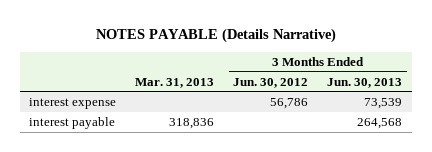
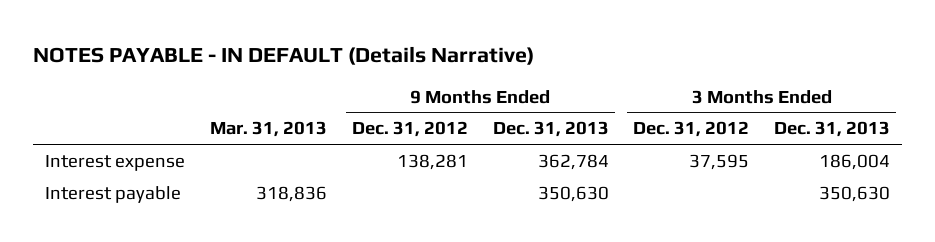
- NOTES PAYABLE (Details Narrative)
+ NOTES PAYABLE - IN DEFAULT (Details Narrative)
- | Mar. 31, 2013 | 3 Months Ended Jun. 30, 2012 | 3 Months Ended Jun. 30, 2013
+ | Mar. 31, 2013 | 9 Months Ended Dec. 31, 2012 | 9 Months Ended Dec. 31, 2013 | 3 Months Ended Dec. 31, 2012 | 3 Months Ended Dec. 31, 2013
- interest expense | | 56,786 | 73,539
- interest payable | 318,836 | | 264,568
+ Interest expense | | 138,281 | 362,784 | 37,595 | 186,004
+ Interest payable | 318,836 | | 350,630 | | 350,630

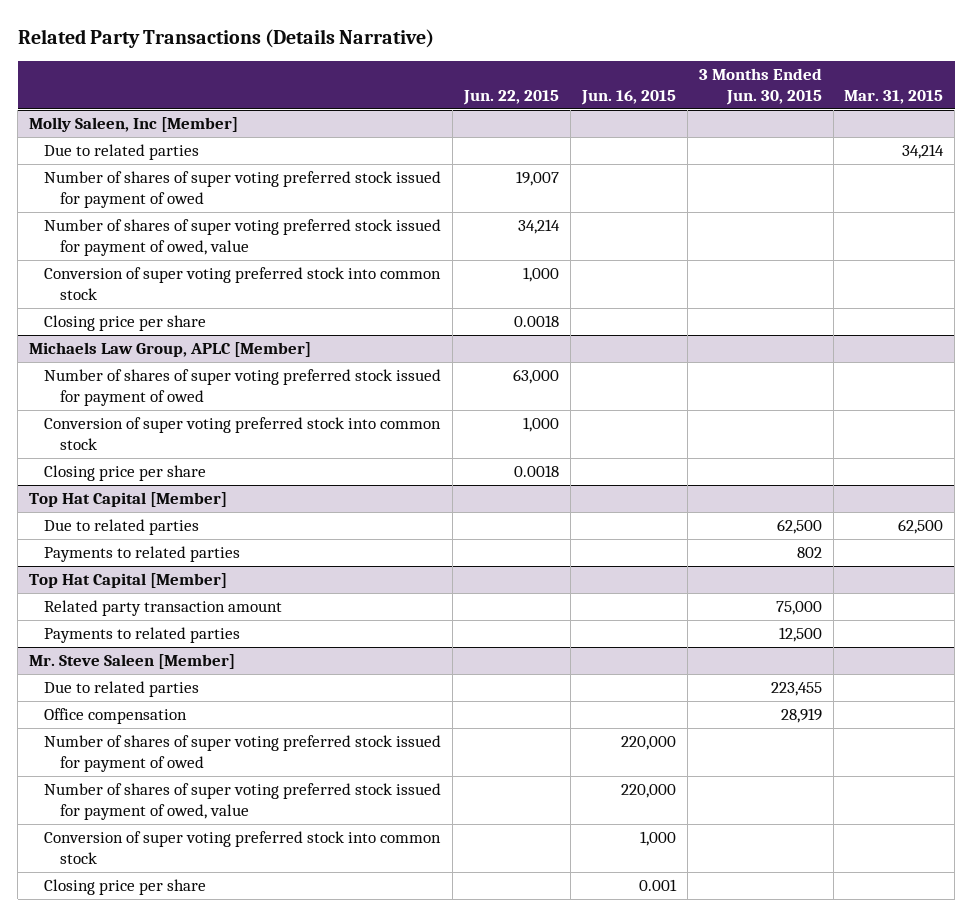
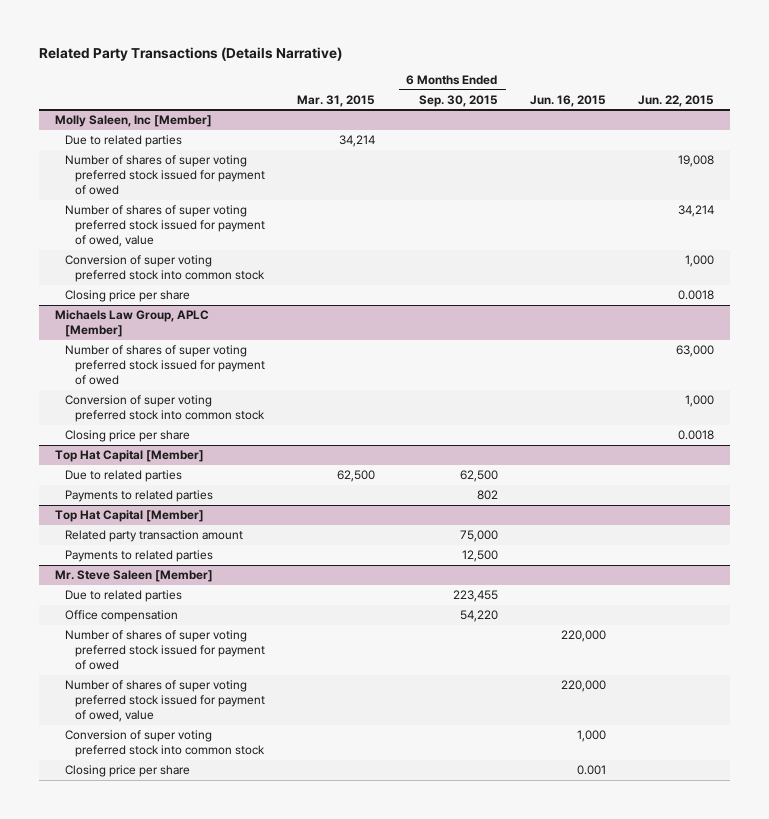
- | Jun. 22, 2015 | Jun. 16, 2015 | 3 Months Ended Jun. 30, 2015 | Mar. 31, 2015
+ | Mar. 31, 2015 | 6 Months Ended Sep. 30, 2015 | Jun. 16, 2015 | Jun. 22, 2015
@ Molly Saleen, Inc [Member]
- Number of shares of super voting preferred stock issued for payment of owed | 19,007 | | |
+ Number of shares of super voting preferred stock issued for payment of owed | | | | 19,008

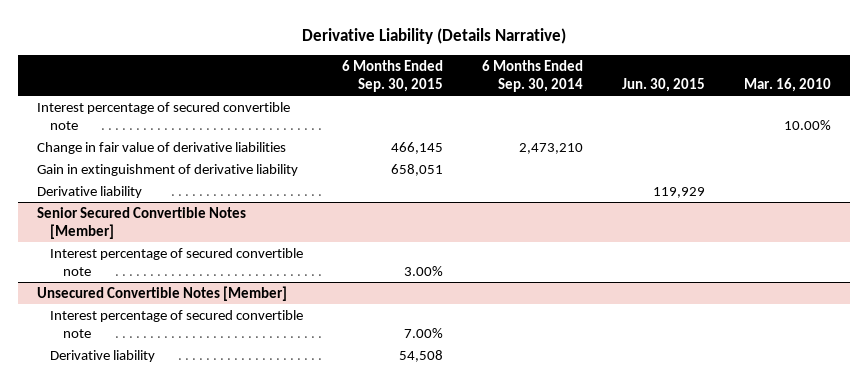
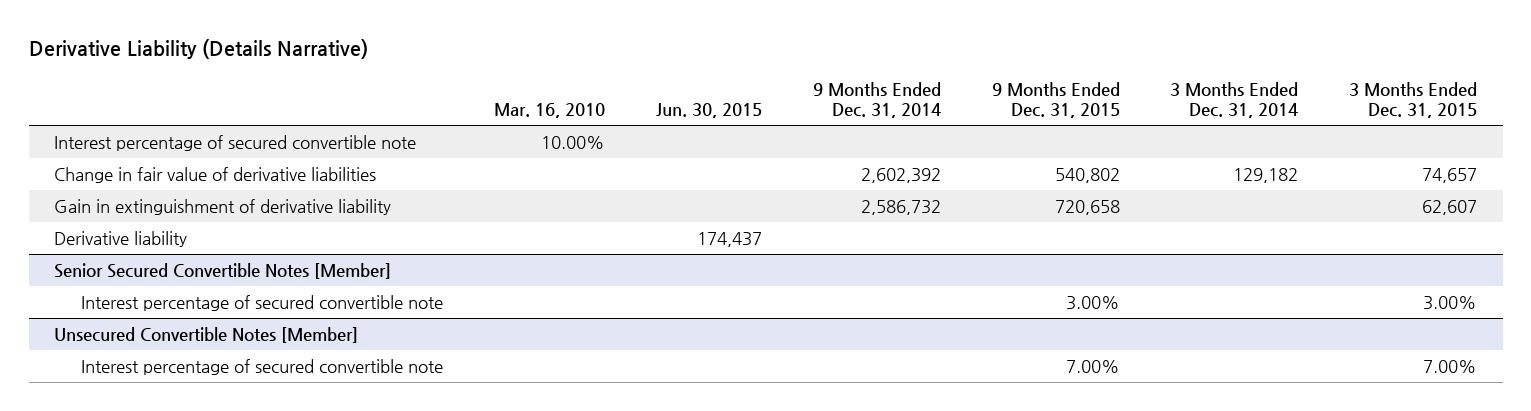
- | 6 Months Ended Sep. 30, 2015 | 6 Months Ended Sep. 30, 2014 | Jun. 30, 2015 | Mar. 16, 2010
+ | Mar. 16, 2010 | Jun. 30, 2015 | 9 Months Ended Dec. 31, 2014 | 9 Months Ended Dec. 31, 2015 | 3 Months Ended Dec. 31, 2014 | 3 Months Ended Dec. 31, 2015
- Derivative liability | | | 119,929 |
+ Derivative liability | | 174,437 | | | |
@ Unsecured Convertible Notes [Member]
- Derivative liability | 54,508 | | |

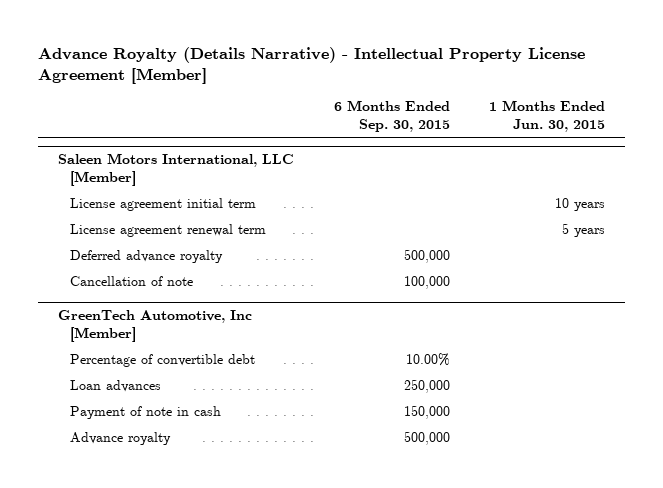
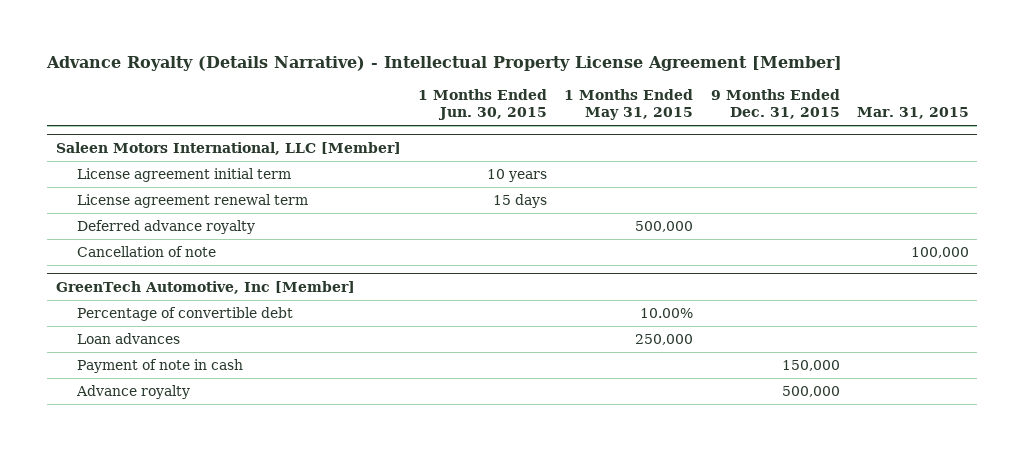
- | 6 Months Ended Sep. 30, 2015 | 1 Months Ended Jun. 30, 2015
+ | 1 Months Ended Jun. 30, 2015 | 1 Months Ended May 31, 2015 | 9 Months Ended Dec. 31, 2015 | Mar. 31, 2015
@ Saleen Motors International, LLC [Member]
- License agreement renewal term | | 5 years
+ License agreement renewal term | 15 days | | |

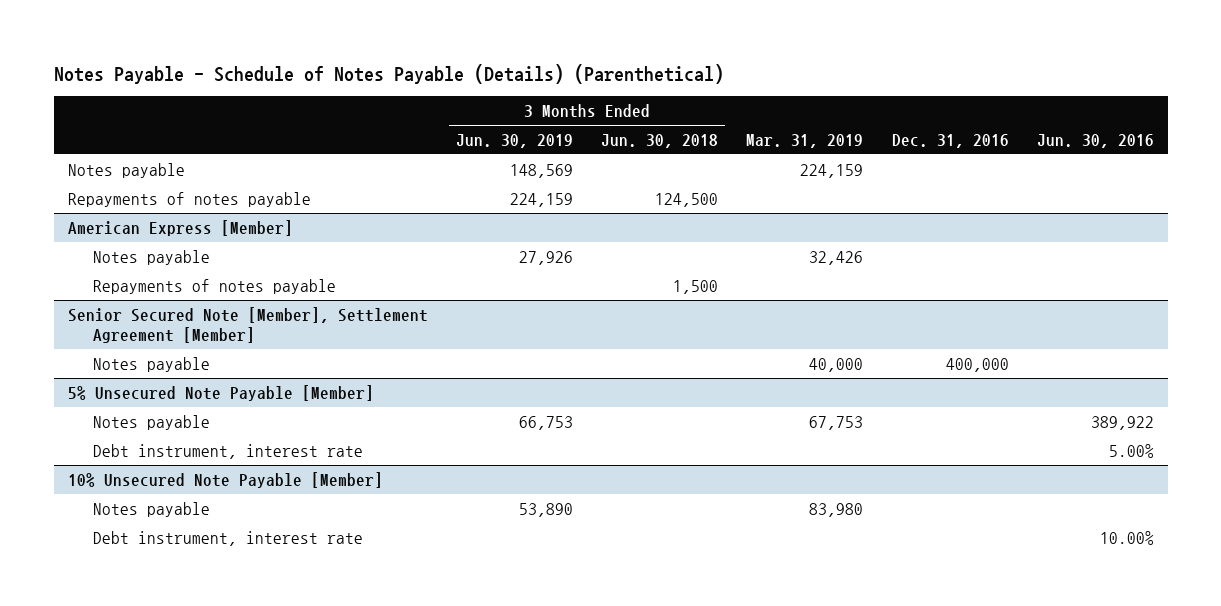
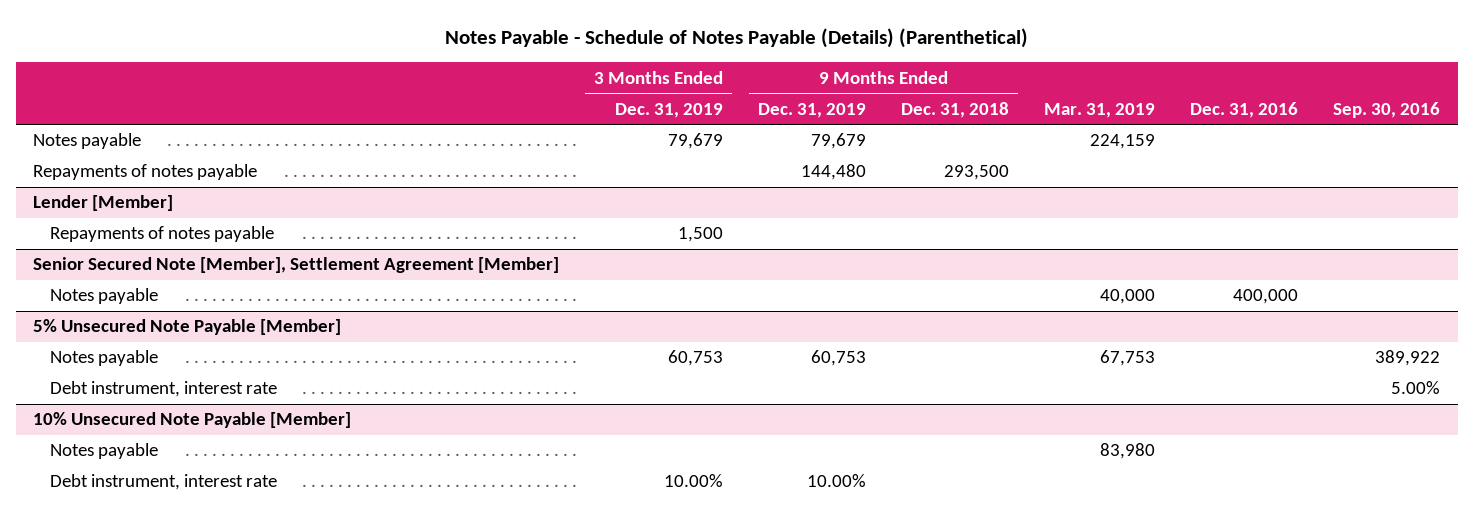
- | 3 Months Ended Jun. 30, 2019 | 3 Months Ended Jun. 30, 2018 | Mar. 31, 2019 | Dec. 31, 2016 | Jun. 30, 2016
+ | 3 Months Ended Dec. 31, 2019 | 9 Months Ended Dec. 31, 2019 | 9 Months Ended Dec. 31, 2018 | Mar. 31, 2019 | Dec. 31, 2016 | Sep. 30, 2016
- American Express [Member]
- Notes payable | 27,926 | | 32,426 | |
- Repayments of notes payable | | 1,500 | | |
+ Lender [Member]
+ Repayments of notes payable | 1,500 | | | | |

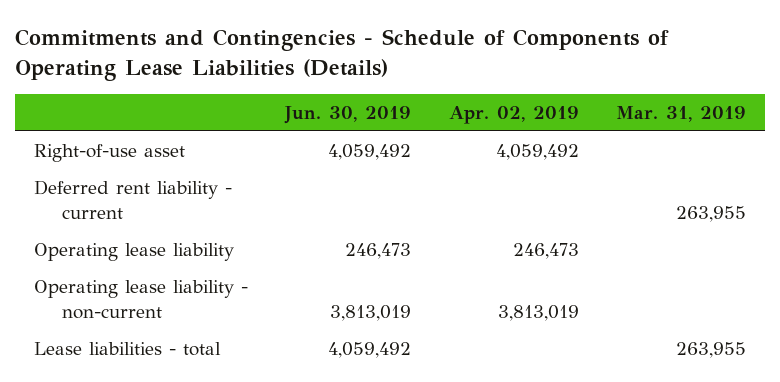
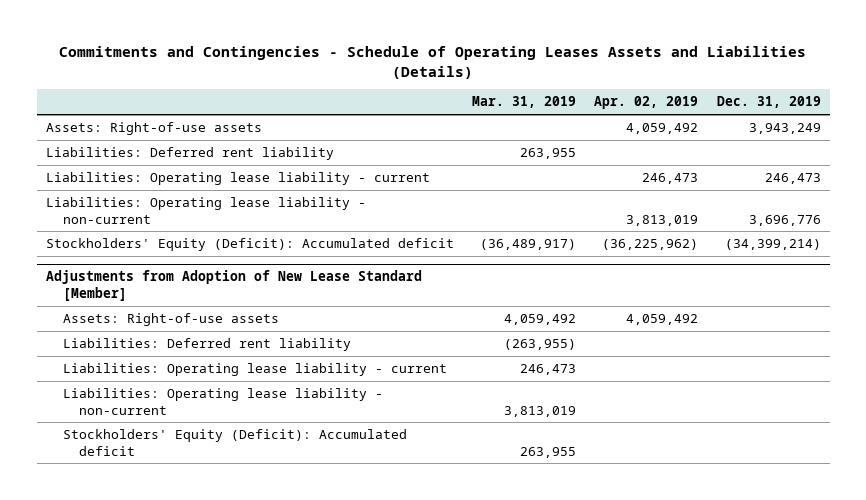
- Commitments and Contingencies - Schedule of Components of Operating Lease Liabilities (Details)
+ Commitments and Contingencies - Schedule of Operating Leases Assets and Liabilities (Details)
- | Jun. 30, 2019 | Apr. 02, 2019 | Mar. 31, 2019
+ | Mar. 31, 2019 | Apr. 02, 2019 | Dec. 31, 2019
- Right-of-use asset | 4,059,492 | 4,059,492 |
- Deferred rent liability - current | | | 263,955
- Operating lease liability | 246,473 | 246,473 |
- Operating lease liability - non-current | 3,813,019 | 3,813,019 |
- Lease liabilities - total | 4,059,492 | | 263,955
+ Assets: Right-of-use assets | | 4,059,492 | 3,943,249
+ Liabilities: Deferred rent liability | 263,955 | |
+ Liabilities: Operating lease liability - current | | 246,473 | 246,473
+ Liabilities: Operating lease liability - non-current | | 3,813,019 | 3,696,776
+ Stockholders' Equity (Deficit): Accumulated deficit | (36,489,917) | (36,225,962) | (34,399,214)
+ Adjustments from Adoption of New Lease Standard [Member]
+ Assets: Right-of-use assets | 4,059,492 | 4,059,492 |
+ Liabilities: Deferred rent liability | (263,955) | |
+ Liabilities: Operating lease liability - current | 246,473 | |
+ Liabilities: Operating lease liability - non-current | 3,813,019 | |
+ Stockholders' Equity (Deficit): Accumulated deficit | 263,955 | |

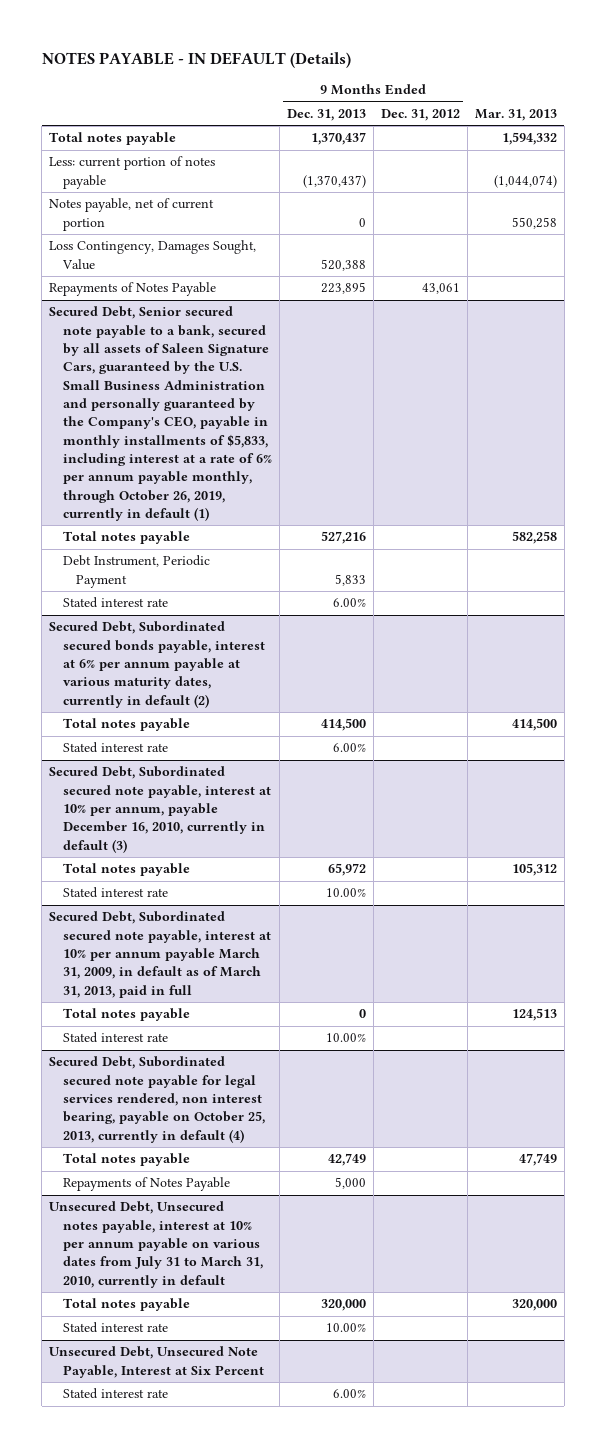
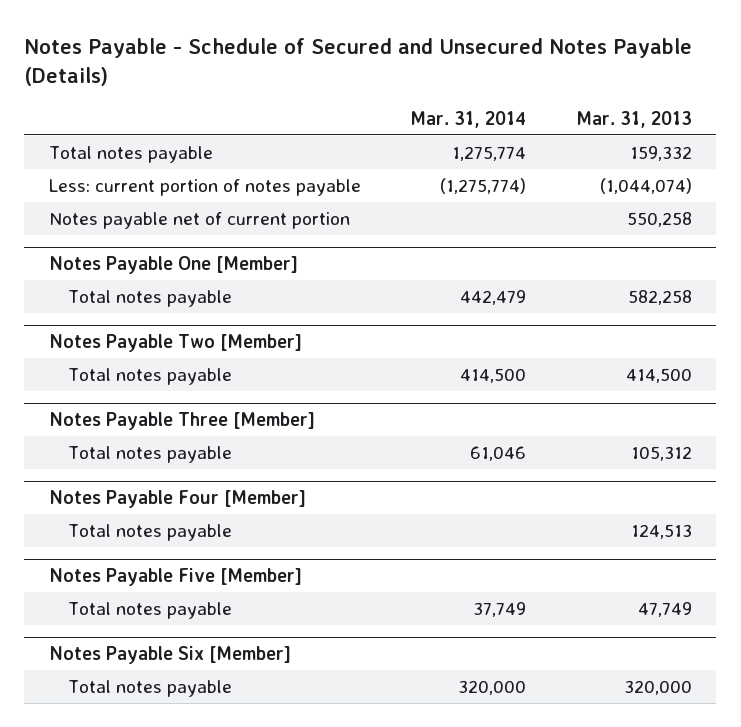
- NOTES PAYABLE - IN DEFAULT (Details)
+ Notes Payable - Schedule of Secured and Unsecured Notes Payable (Details)
- | 9 Months Ended Dec. 31, 2013 | 9 Months Ended Dec. 31, 2012 | Mar. 31, 2013
+ | Mar. 31, 2014 | Mar. 31, 2013
- Total notes payable | 1,370,437 | | 1,594,332
+ Total notes payable | 1,275,774 | 159,332
- Notes payable, net of current portion | 0 | | 550,258
- Loss Contingency, Damages Sought, Value | 520,388 | |
- Repayments of Notes Payable | 223,895 | 43,061 |
- Secured Debt, Senior secured note payable to a bank, secured by all assets of Saleen Signature Cars, guaranteed by the U.S. Small Business Administration and personally guaranteed by the Company's CEO, payable in monthly installments of $5,833, including interest at a rate of 6% per annum payable monthly, through October 26, 2019, currently in default (1)
+ Notes payable net of current portion | | 550,258
+ Notes Payable One [Member]
- Debt Instrument, Periodic Payment | 5,833 | |
- Stated interest rate | 6.00% | |
- Secured Debt, Subordinated secured bonds payable, interest at 6% per annum payable at various maturity dates, currently in default (2)
+ Notes Payable Two [Member]
- Stated interest rate | 6.00% | |
- Secured Debt, Subordinated secured note payable, interest at 10% per annum, payable December 16, 2010, currently in default (3)
+ Notes Payable Three [Member]
- Stated interest rate | 10.00% | |
- Secured Debt, Subordinated secured note payable, interest at 10% per annum payable March 31, 2009, in default as of March 31, 2013, paid in full
+ Notes Payable Four [Member]
- Stated interest rate | 10.00% | |
- Secured Debt, Subordinated secured note payable for legal services rendered, non interest bearing, payable on October 25, 2013, currently in default (4)
+ Notes Payable Five [Member]
- Repayments of Notes Payable | 5,000 | |
- Unsecured Debt, Unsecured notes payable, interest at 10% per annum payable on various dates from July 31 to March 31, 2010, currently in default
+ Notes Payable Six [Member]
- Stated interest rate | 10.00% | |
- Unsecured Debt, Unsecured Note Payable, Interest at Six Percent
- Stated interest rate | 6.00% | |

